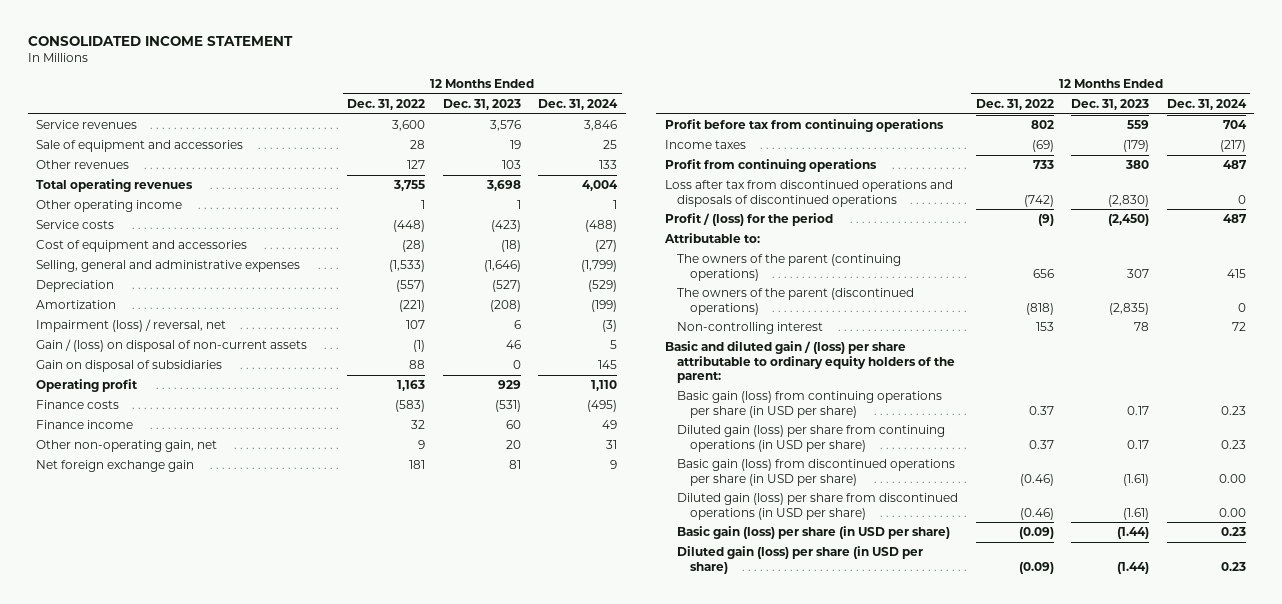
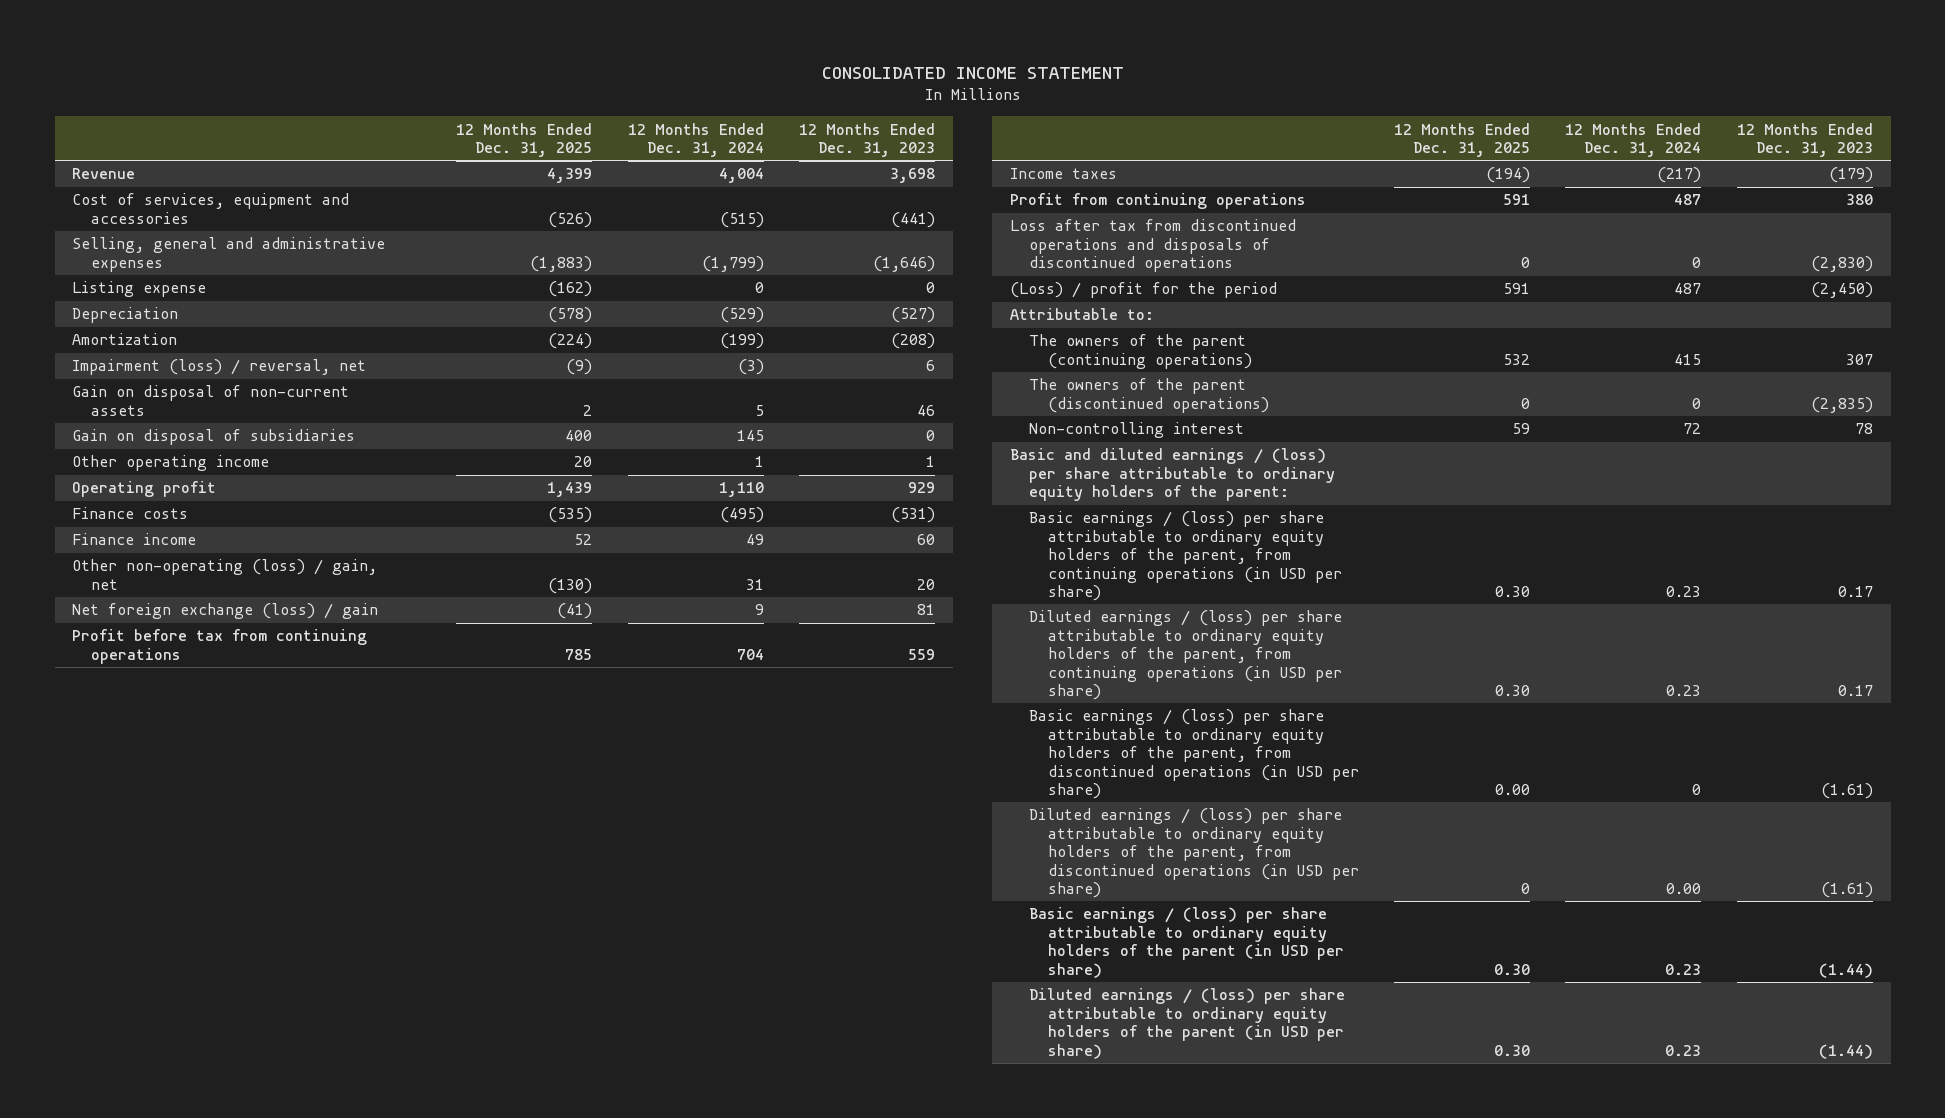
- | 12 Months Ended Dec. 31, 2022 | 12 Months Ended Dec. 31, 2023 | 12 Months Ended Dec. 31, 2024
+ | 12 Months Ended Dec. 31, 2025 | 12 Months Ended Dec. 31, 2024 | 12 Months Ended Dec. 31, 2023
- Service revenues | 3,600 | 3,576 | 3,846
- Sale of equipment and accessories | 28 | 19 | 25
- Other revenues | 127 | 103 | 133
- Total operating revenues | 3,755 | 3,698 | 4,004
- Service costs | (448) | (423) | (488)
- Cost of equipment and accessories | (28) | (18) | (27)
+ Revenue | 4,399 | 4,004 | 3,698
+ Cost of services, equipment and accessories | (526) | (515) | (441)
+ Listing expense | (162) | 0 | 0
- Gain / (loss) on disposal of non-current assets | (1) | 46 | 5
+ Gain on disposal of non-current assets | 2 | 5 | 46
moved down: Other operating income | 20 | 1 | 1
- Other non-operating gain, net | 9 | 20 | 31
- Net foreign exchange gain | 181 | 81 | 9
+ Other non-operating (loss) / gain, net | (130) | 31 | 20
+ Net foreign exchange (loss) / gain | (41) | 9 | 81
- Profit / (loss) for the period | (9) | (2,450) | 487
+ (Loss) / profit for the period | 591 | 487 | (2,450)
- Basic and diluted gain / (loss) per share attributable to ordinary equity holders of the parent:
- Basic gain (loss) from continuing operations per share (in USD per share) | 0.37 | 0.17 | 0.23
- Diluted gain (loss) per share from continuing operations (in USD per share) | 0.37 | 0.17 | 0.23
- Basic gain (loss) from discontinued operations per share (in USD per share) | (0.46) | (1.61) | 0.00
- Diluted gain (loss) per share from discontinued operations (in USD per share) | (0.46) | (1.61) | 0.00
- Basic gain (loss) per share (in USD per share) | (0.09) | (1.44) | 0.23
- Diluted gain (loss) per share (in USD per share) | (0.09) | (1.44) | 0.23
+ Basic and diluted earnings / (loss) per share attributable to ordinary equity holders of the parent:
+ Basic earnings / (loss) per share attributable to ordinary equity holders of the parent, from continuing operations (in USD per share) | 0.30 | 0.23 | 0.17
+ Diluted earnings / (loss) per share attributable to ordinary equity holders of the parent, from continuing operations (in USD per share) | 0.30 | 0.23 | 0.17
+ Basic earnings / (loss) per share attributable to ordinary equity holders of the parent, from discontinued operations (in USD per share) | 0.00 | 0 | (1.61)
+ Diluted earnings / (loss) per share attributable to ordinary equity holders of the parent, from discontinued operations (in USD per share) | 0 | 0.00 | (1.61)
+ Basic earnings / (loss) per share attributable to ordinary equity holders of the parent (in USD per share) | 0.30 | 0.23 | (1.44)
+ Diluted earnings / (loss) per share attributable to ordinary equity holders of the parent (in USD per share) | 0.30 | 0.23 | (1.44)

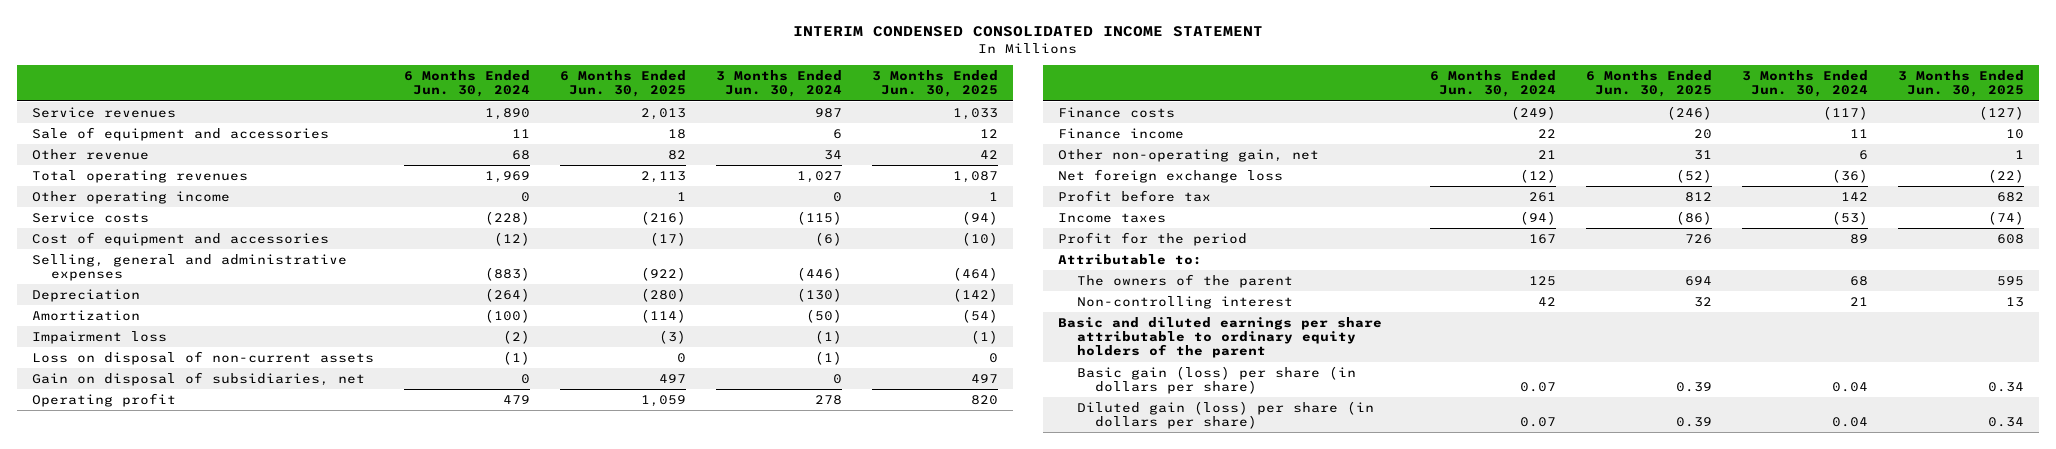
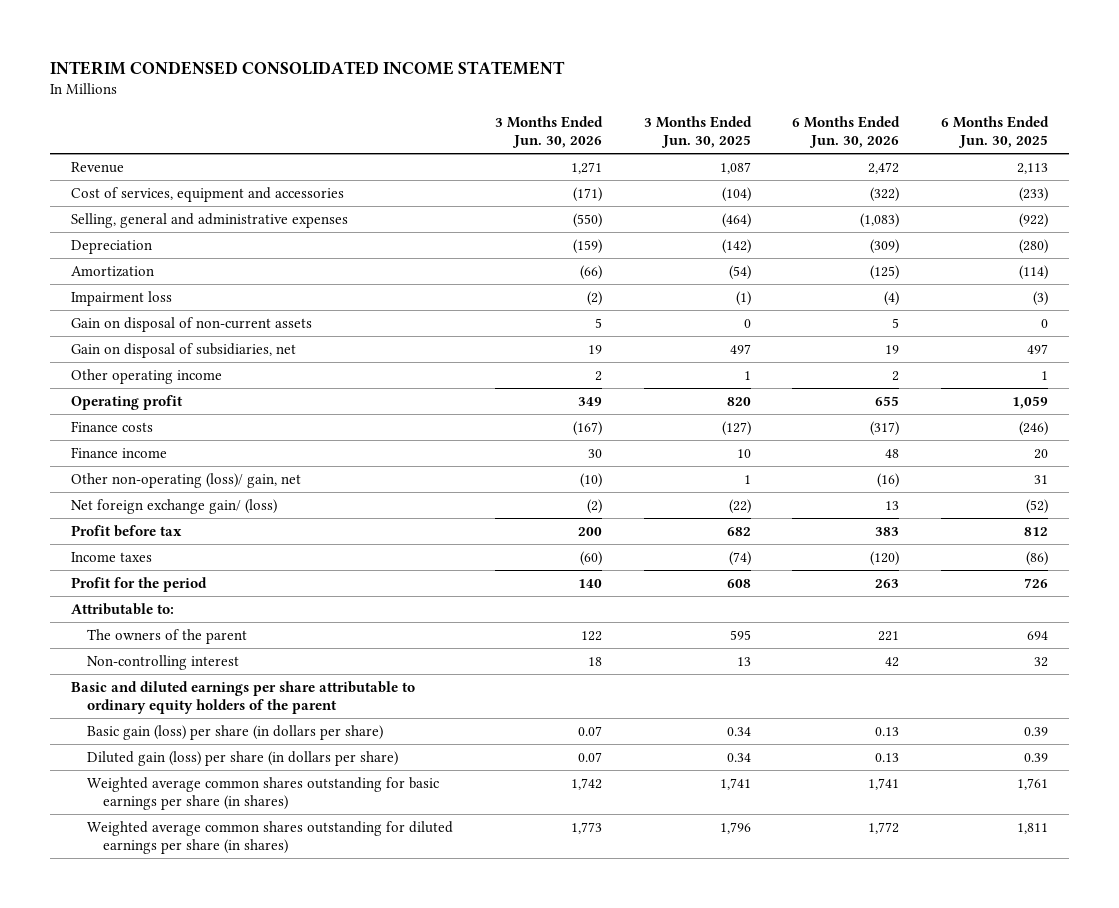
- | 6 Months Ended Jun. 30, 2024 | 6 Months Ended Jun. 30, 2025 | 3 Months Ended Jun. 30, 2024 | 3 Months Ended Jun. 30, 2025
+ | 3 Months Ended Jun. 30, 2026 | 3 Months Ended Jun. 30, 2025 | 6 Months Ended Jun. 30, 2026 | 6 Months Ended Jun. 30, 2025
- Service revenues | 1,890 | 2,013 | 987 | 1,033
- Sale of equipment and accessories | 11 | 18 | 6 | 12
- Other revenue | 68 | 82 | 34 | 42
- Total operating revenues | 1,969 | 2,113 | 1,027 | 1,087
- Service costs | (228) | (216) | (115) | (94)
- Cost of equipment and accessories | (12) | (17) | (6) | (10)
+ Revenue | 1,271 | 1,087 | 2,472 | 2,113
+ Cost of services, equipment and accessories | (171) | (104) | (322) | (233)
- Loss on disposal of non-current assets | (1) | 0 | (1) | 0
+ Gain on disposal of non-current assets | 5 | 0 | 5 | 0
moved down: Other operating income | 2 | 1 | 2 | 1
- Other non-operating gain, net | 21 | 31 | 6 | 1
- Net foreign exchange loss | (12) | (52) | (36) | (22)
+ Other non-operating (loss)/ gain, net | (10) | 1 | (16) | 31
+ Net foreign exchange gain/ (loss) | (2) | (22) | 13 | (52)
+ Weighted average common shares outstanding for basic earnings per share (in shares) | 1,742 | 1,741 | 1,741 | 1,761
+ Weighted average common shares outstanding for diluted earnings per share (in shares) | 1,773 | 1,796 | 1,772 | 1,811

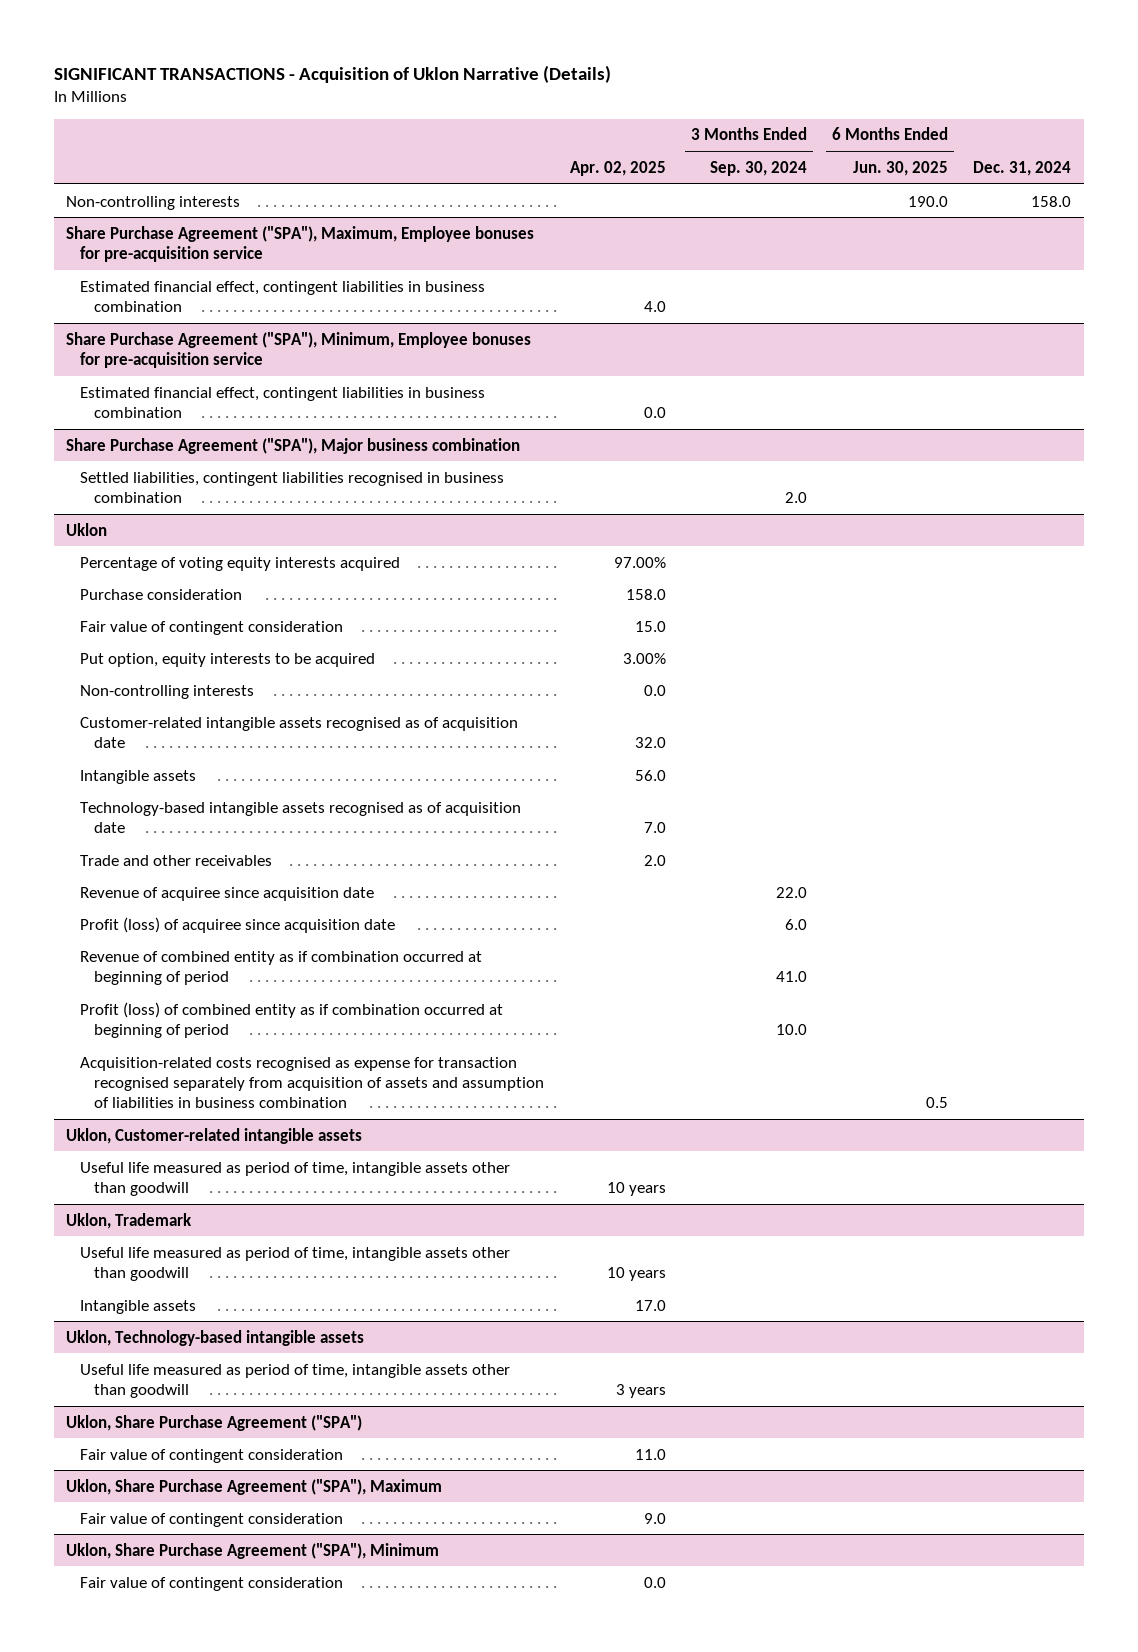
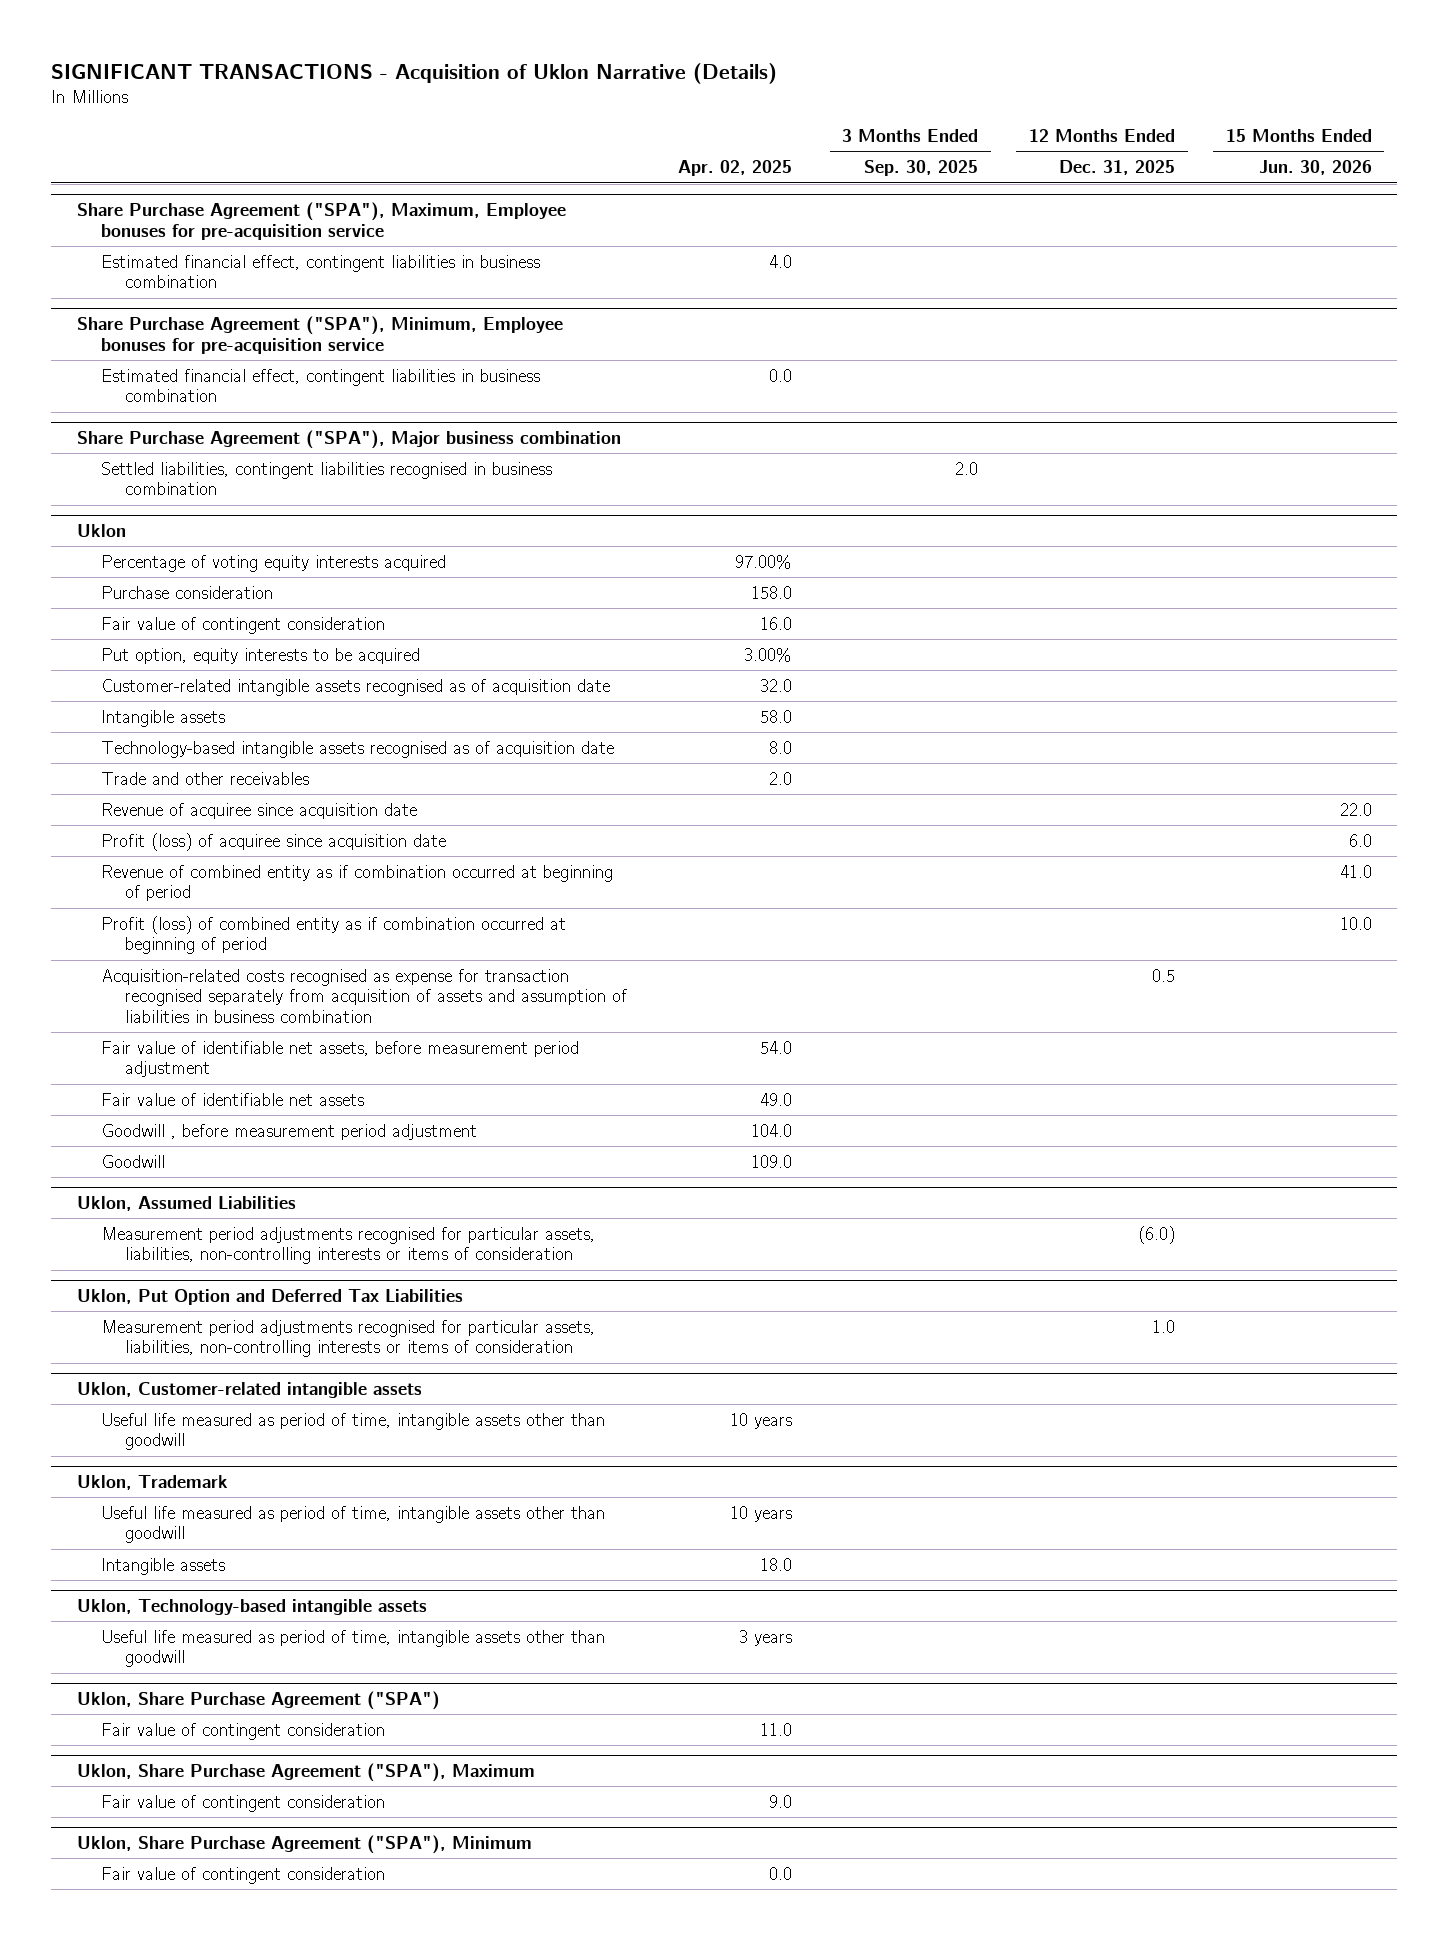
- | Apr. 02, 2025 | 3 Months Ended Sep. 30, 2024 | 6 Months Ended Jun. 30, 2025 | Dec. 31, 2024
+ | Apr. 02, 2025 | 3 Months Ended Sep. 30, 2025 | 12 Months Ended Dec. 31, 2025 | 15 Months Ended Jun. 30, 2026
- Non-controlling interests | | | 190.0 | 158.0
@ Uklon
- Fair value of contingent consideration | 15.0 | | |
+ Fair value of contingent consideration | 16.0 | | |
- Non-controlling interests | 0.0 | | |
- Intangible assets | 56.0 | | |
- Technology-based intangible assets recognised as of acquisition date | 7.0 | | |
+ Intangible assets | 58.0 | | |
+ Technology-based intangible assets recognised as of acquisition date | 8.0 | | |
+ Fair value of identifiable net assets, before measurement period adjustment | 54.0 | | |
+ Fair value of identifiable net assets | 49.0 | | |
+ Goodwill , before measurement period adjustment | 104.0 | | |
+ Goodwill | 109.0 | | |
+ Uklon, Assumed Liabilities
+ Measurement period adjustments recognised for particular assets, liabilities, non-controlling interests or items of consideration | | | (6.0) |
+ Uklon, Put Option and Deferred Tax Liabilities
+ Measurement period adjustments recognised for particular assets, liabilities, non-controlling interests or items of consideration | | | 1.0 |
@ Uklon, Trademark
- Intangible assets | 17.0 | | |
+ Intangible assets | 18.0 | | |

